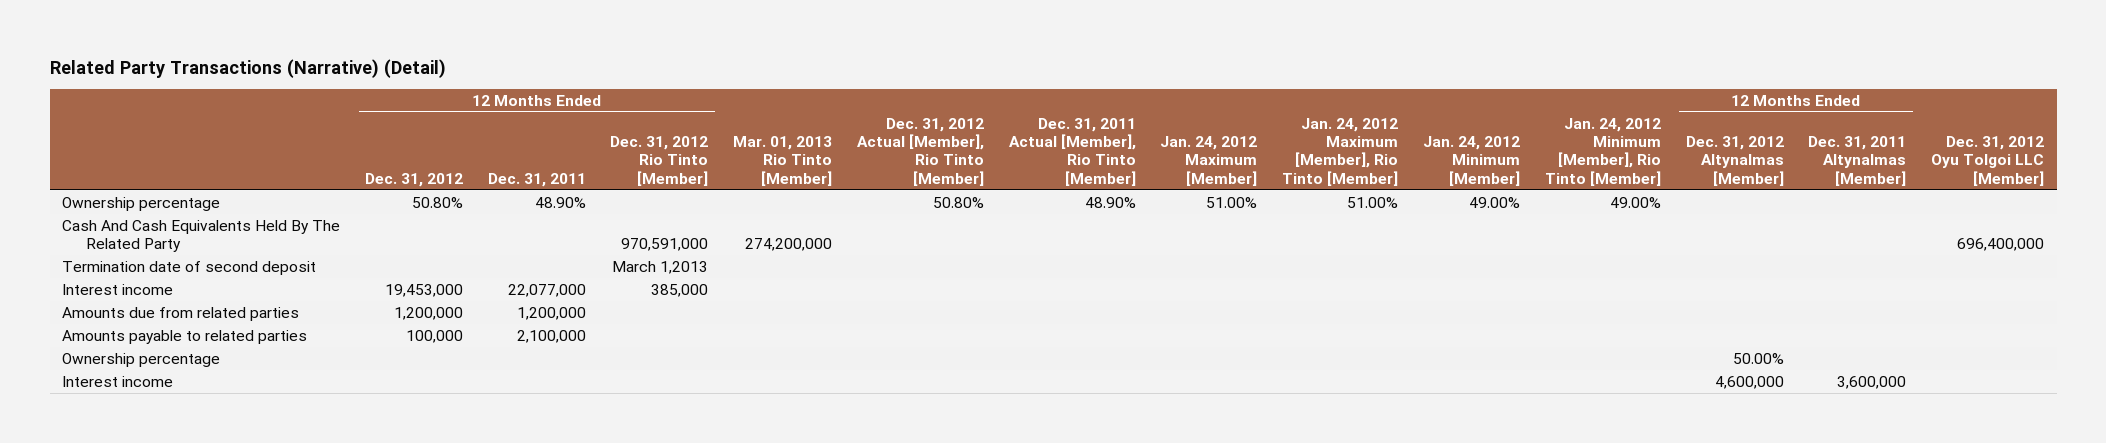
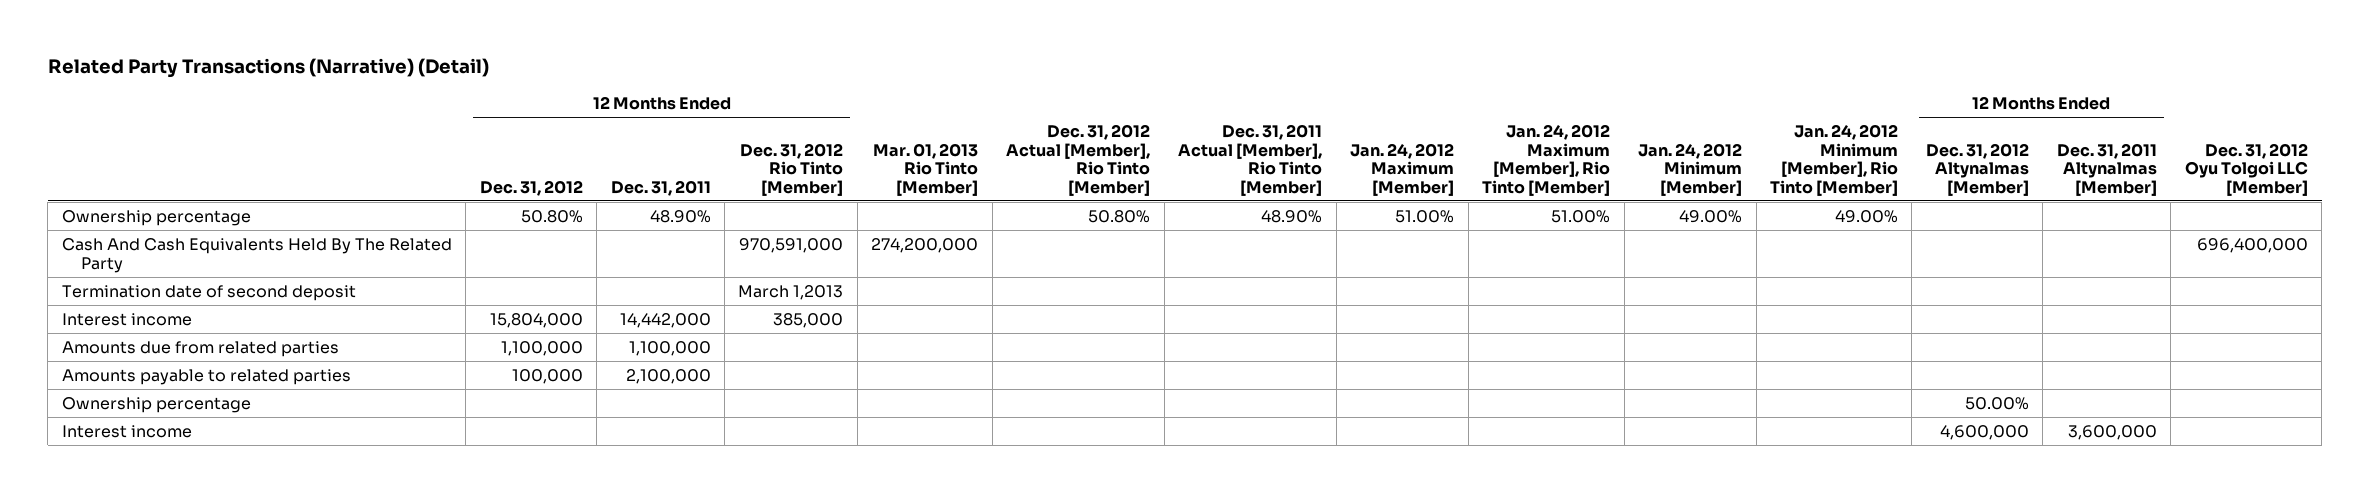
- Interest income | 19,453,000 | 22,077,000 | 385,000 | | | | | | | | | |
- Amounts due from related parties | 1,200,000 | 1,200,000 | | | | | | | | | | |
+ Interest income | 15,804,000 | 14,442,000 | 385,000 | | | | | | | | | |
+ Amounts due from related parties | 1,100,000 | 1,100,000 | | | | | | | | | | |

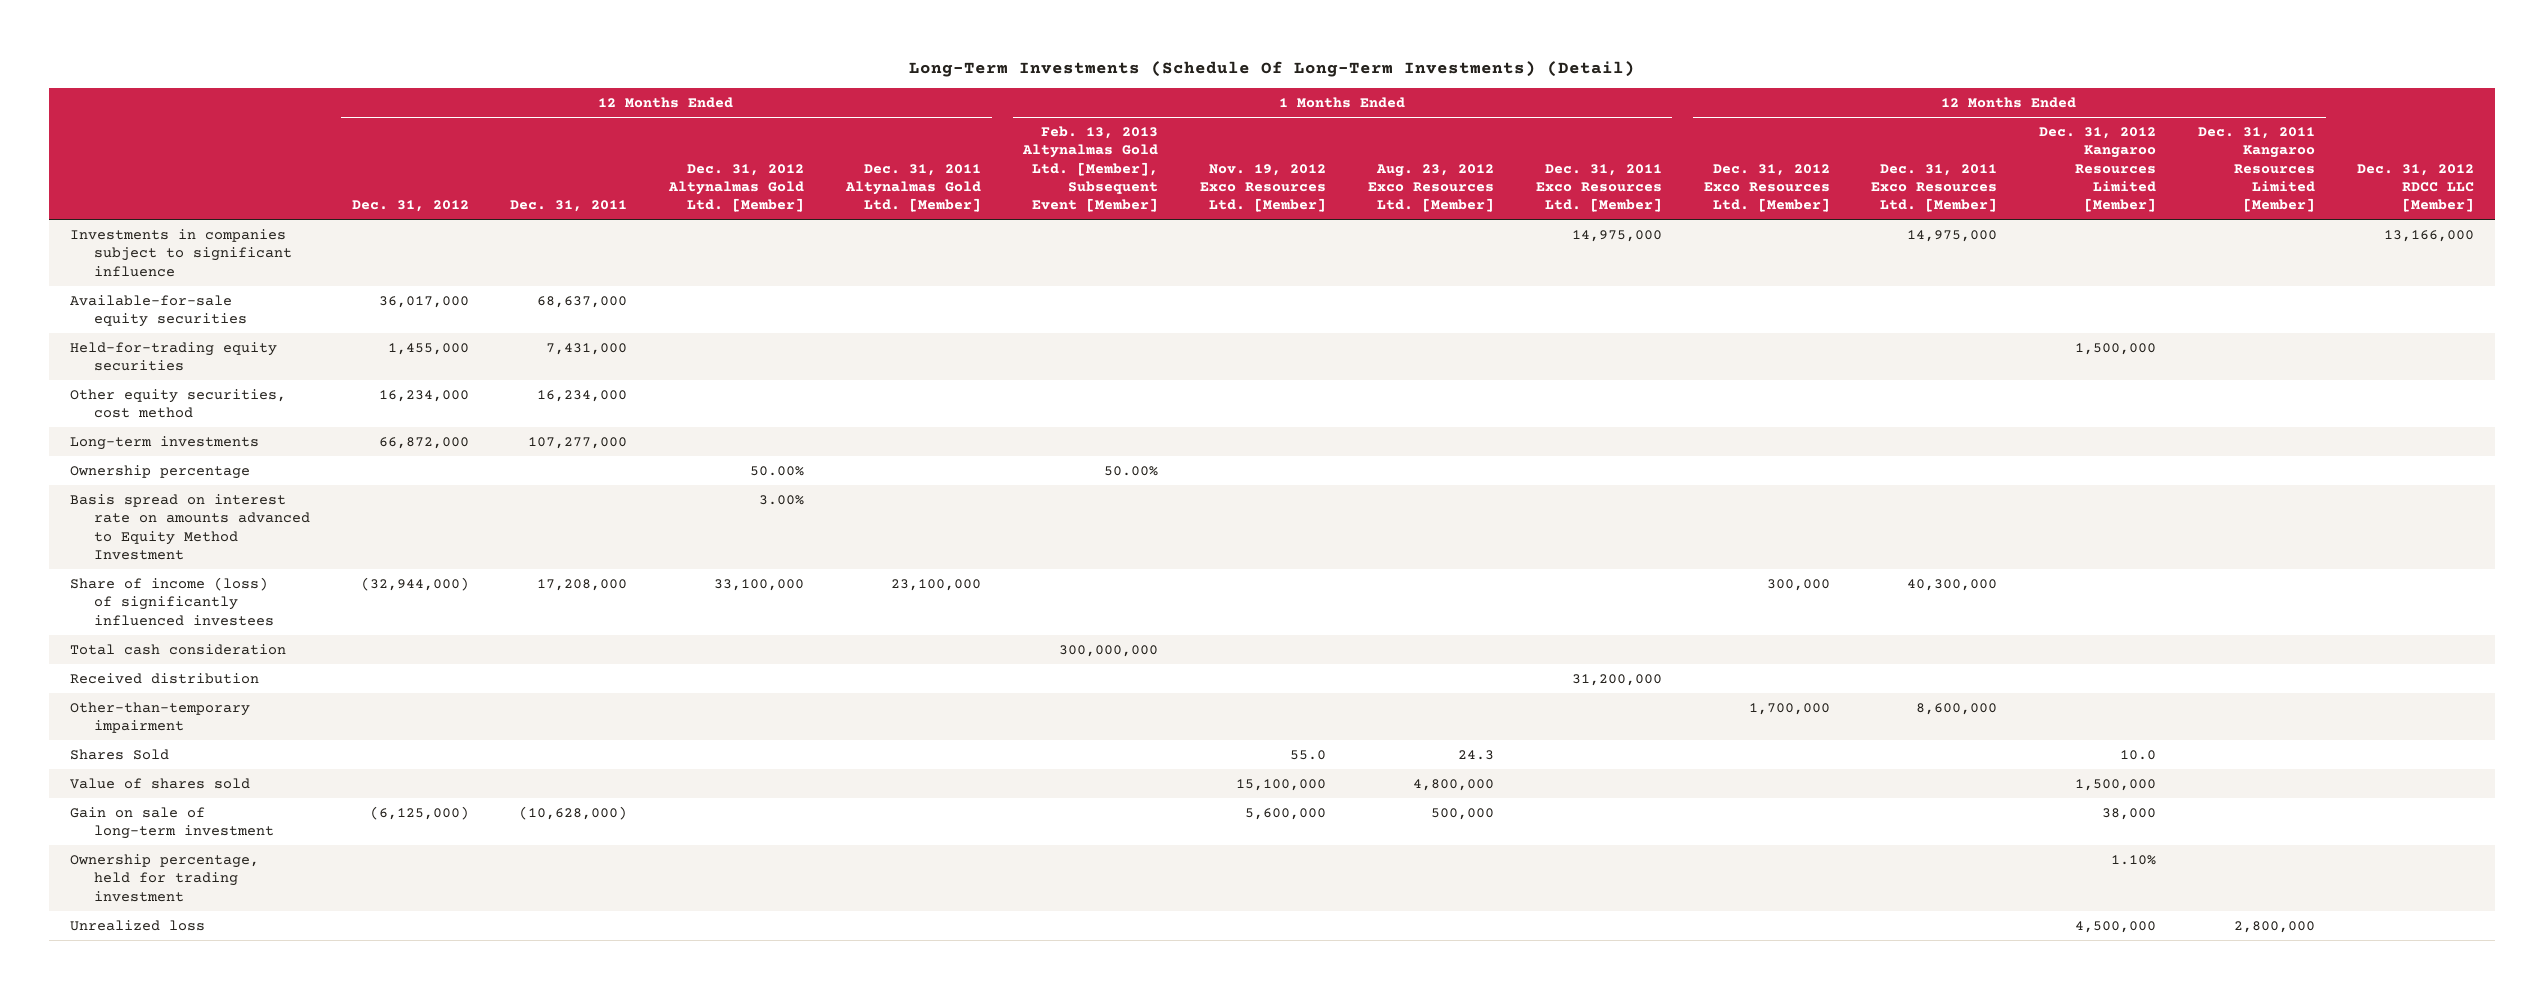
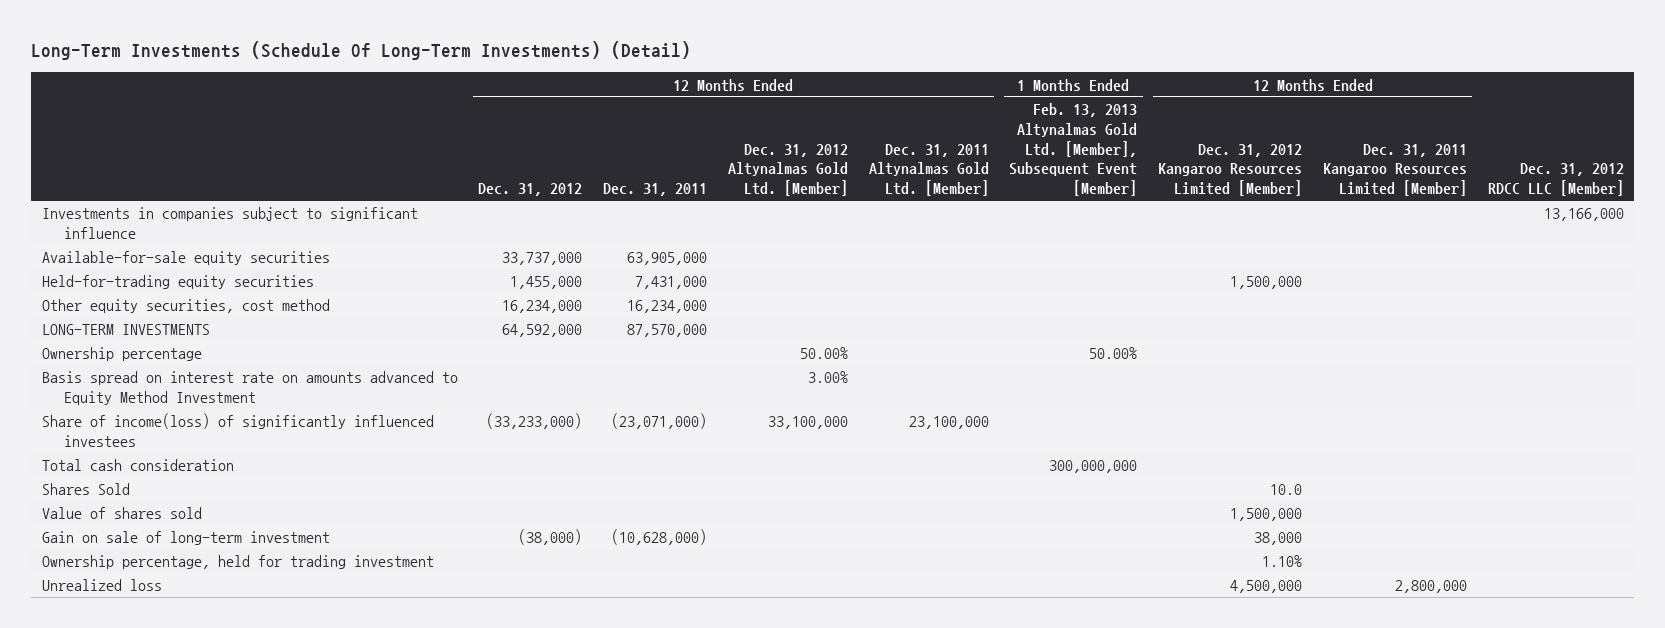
- | 12 Months Ended Dec. 31, 2012 | 12 Months Ended Dec. 31, 2011 | 12 Months Ended Dec. 31, 2012 Altynalmas Gold Ltd. [Member] | 12 Months Ended Dec. 31, 2011 Altynalmas Gold Ltd. [Member] | 1 Months Ended Feb. 13, 2013 Altynalmas Gold Ltd. [Member], Subsequent Event [Member] | 1 Months Ended Nov. 19, 2012 Exco Resources Ltd. [Member] | 1 Months Ended Aug. 23, 2012 Exco Resources Ltd. [Member] | 1 Months Ended Dec. 31, 2011 Exco Resources Ltd. [Member] | 12 Months Ended Dec. 31, 2012 Exco Resources Ltd. [Member] | 12 Months Ended Dec. 31, 2011 Exco Resources Ltd. [Member] | 12 Months Ended Dec. 31, 2012 Kangaroo Resources Limited [Member] | 12 Months Ended Dec. 31, 2011 Kangaroo Resources Limited [Member] | Dec. 31, 2012 RDCC LLC [Member]
+ | 12 Months Ended Dec. 31, 2012 | 12 Months Ended Dec. 31, 2011 | 12 Months Ended Dec. 31, 2012 Altynalmas Gold Ltd. [Member] | 12 Months Ended Dec. 31, 2011 Altynalmas Gold Ltd. [Member] | 1 Months Ended Feb. 13, 2013 Altynalmas Gold Ltd. [Member], Subsequent Event [Member] | 12 Months Ended Dec. 31, 2012 Kangaroo Resources Limited [Member] | 12 Months Ended Dec. 31, 2011 Kangaroo Resources Limited [Member] | Dec. 31, 2012 RDCC LLC [Member]
- Available-for-sale equity securities | 36,017,000 | 68,637,000 | | | | | | | | | | |
+ Available-for-sale equity securities | 33,737,000 | 63,905,000 | | | | | |
- Long-term investments | 66,872,000 | 107,277,000 | | | | | | | | | | |
+ LONG-TERM INVESTMENTS | 64,592,000 | 87,570,000 | | | | | |
- Share of income (loss) of significantly influenced investees | (32,944,000) | 17,208,000 | 33,100,000 | 23,100,000 | | | | | 300,000 | 40,300,000 | | |
+ Share of income(loss) of significantly influenced investees | (33,233,000) | (23,071,000) | 33,100,000 | 23,100,000 | | | |
- Received distribution | | | | | | | | 31,200,000 | | | | |
- Other-than-temporary impairment | | | | | | | | | 1,700,000 | 8,600,000 | | |
- Gain on sale of long-term investment | (6,125,000) | (10,628,000) | | | | 5,600,000 | 500,000 | | | | 38,000 | |
+ Gain on sale of long-term investment | (38,000) | (10,628,000) | | | | 38,000 | |

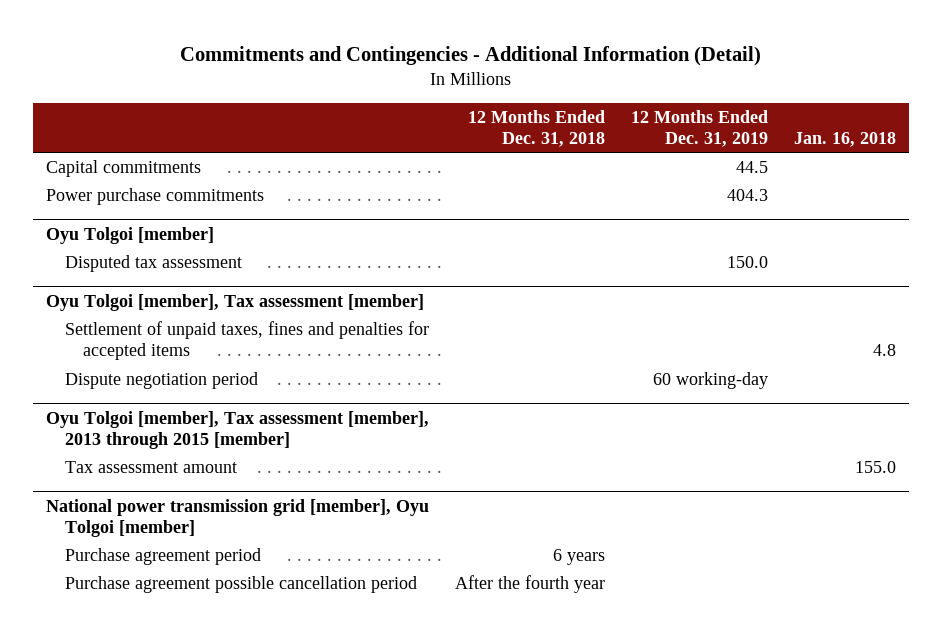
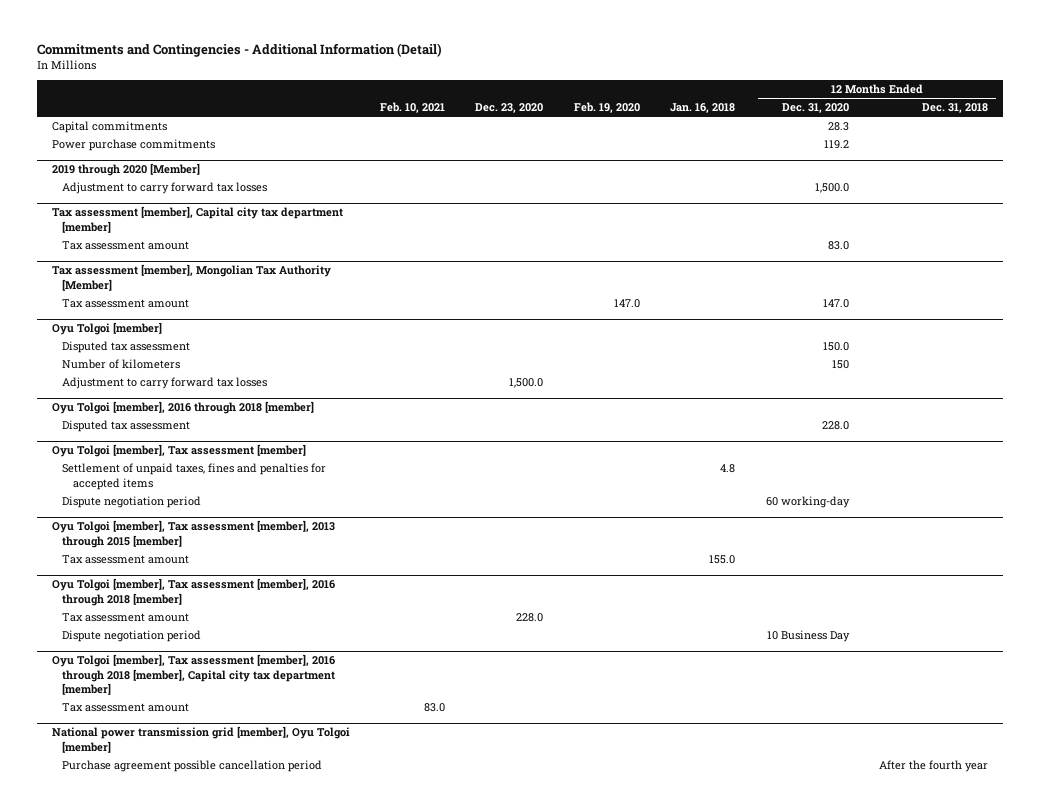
- | 12 Months Ended Dec. 31, 2018 | 12 Months Ended Dec. 31, 2019 | Jan. 16, 2018
+ | Feb. 10, 2021 | Dec. 23, 2020 | Feb. 19, 2020 | Jan. 16, 2018 | 12 Months Ended Dec. 31, 2020 | 12 Months Ended Dec. 31, 2018
+ 2019 through 2020 [Member]
+ Adjustment to carry forward tax losses | | | | | 1,500.0 |
+ Tax assessment [member], Capital city tax department [member]
+ Tax assessment amount | | | | | 83.0 |
+ Tax assessment [member], Mongolian Tax Authority [Member]
+ Tax assessment amount | | | 147.0 | | 147.0 |
@ Oyu Tolgoi [member]
+ Number of kilometers | | | | | 150 |
+ Adjustment to carry forward tax losses | | 1,500.0 | | | |
+ Oyu Tolgoi [member], 2016 through 2018 [member]
+ Disputed tax assessment | | | | | 228.0 |
+ Oyu Tolgoi [member], Tax assessment [member], 2016 through 2018 [member]
+ Tax assessment amount | | 228.0 | | | |
+ Dispute negotiation period | | | | | 10 Business Day |
+ Oyu Tolgoi [member], Tax assessment [member], 2016 through 2018 [member], Capital city tax department [member]
+ Tax assessment amount | 83.0 | | | | |
@ National power transmission grid [member], Oyu Tolgoi [member]
- Purchase agreement period | 6 years | |

